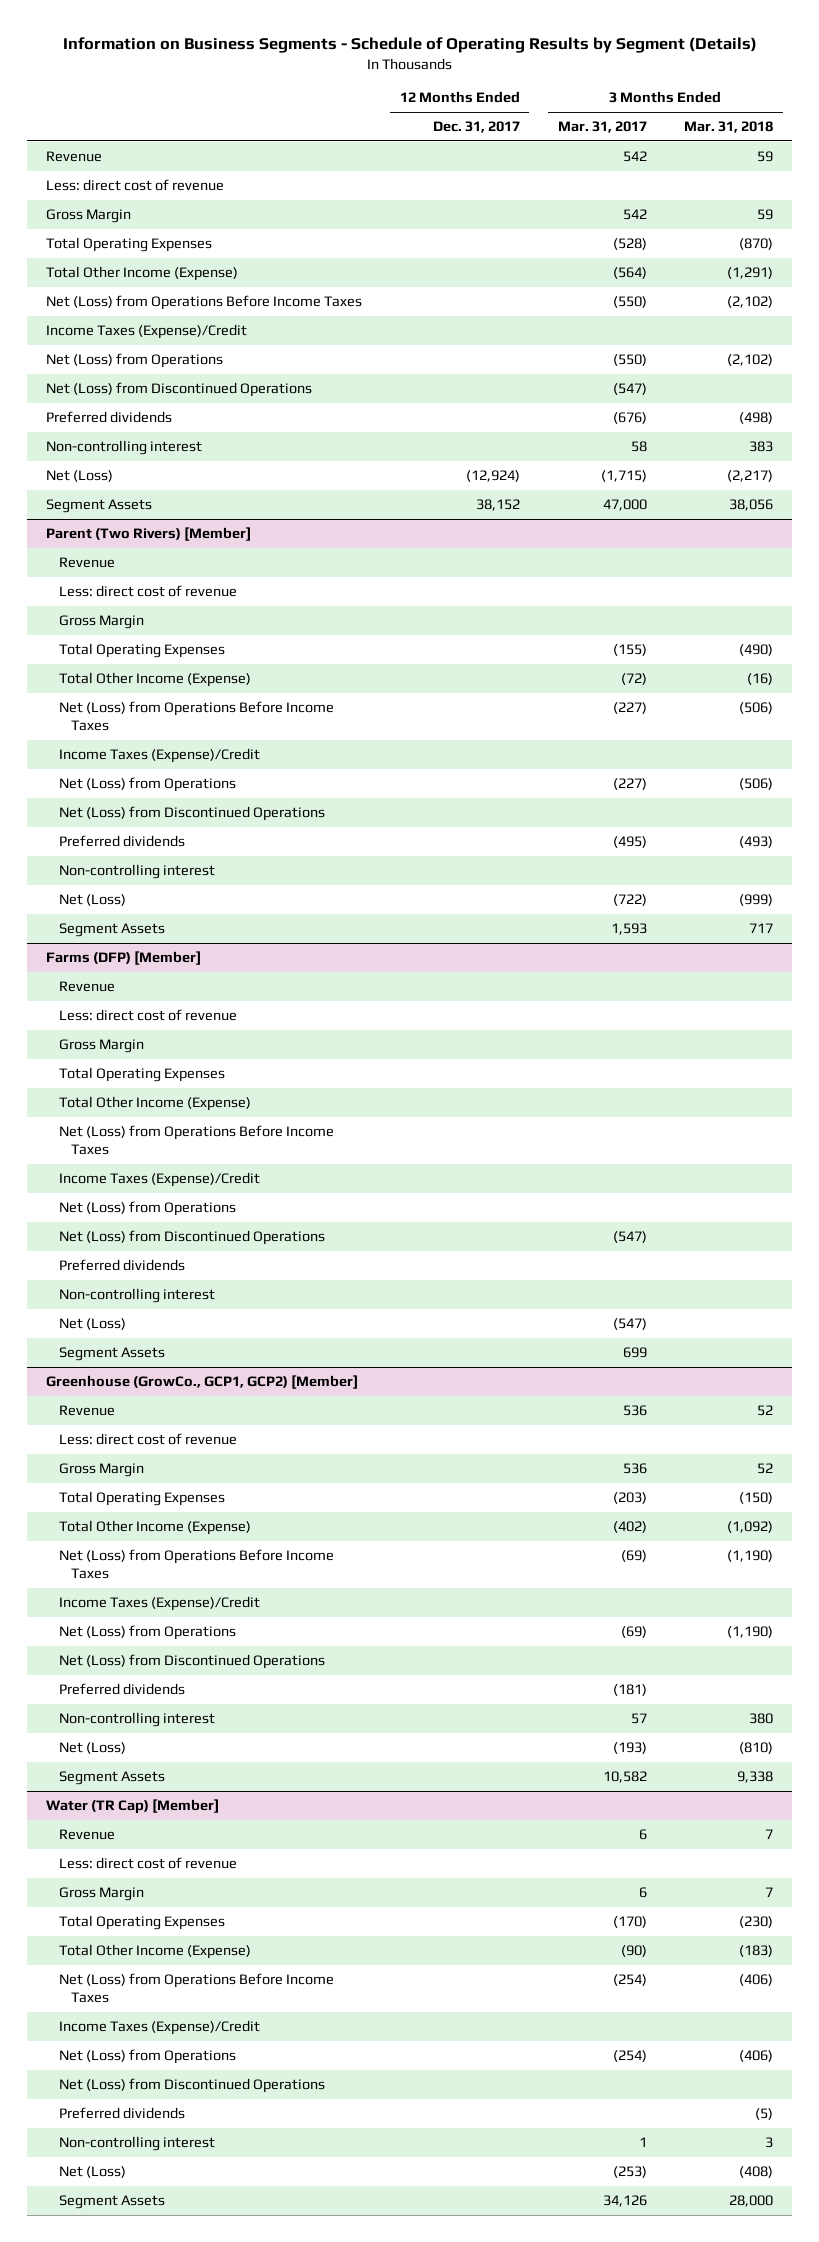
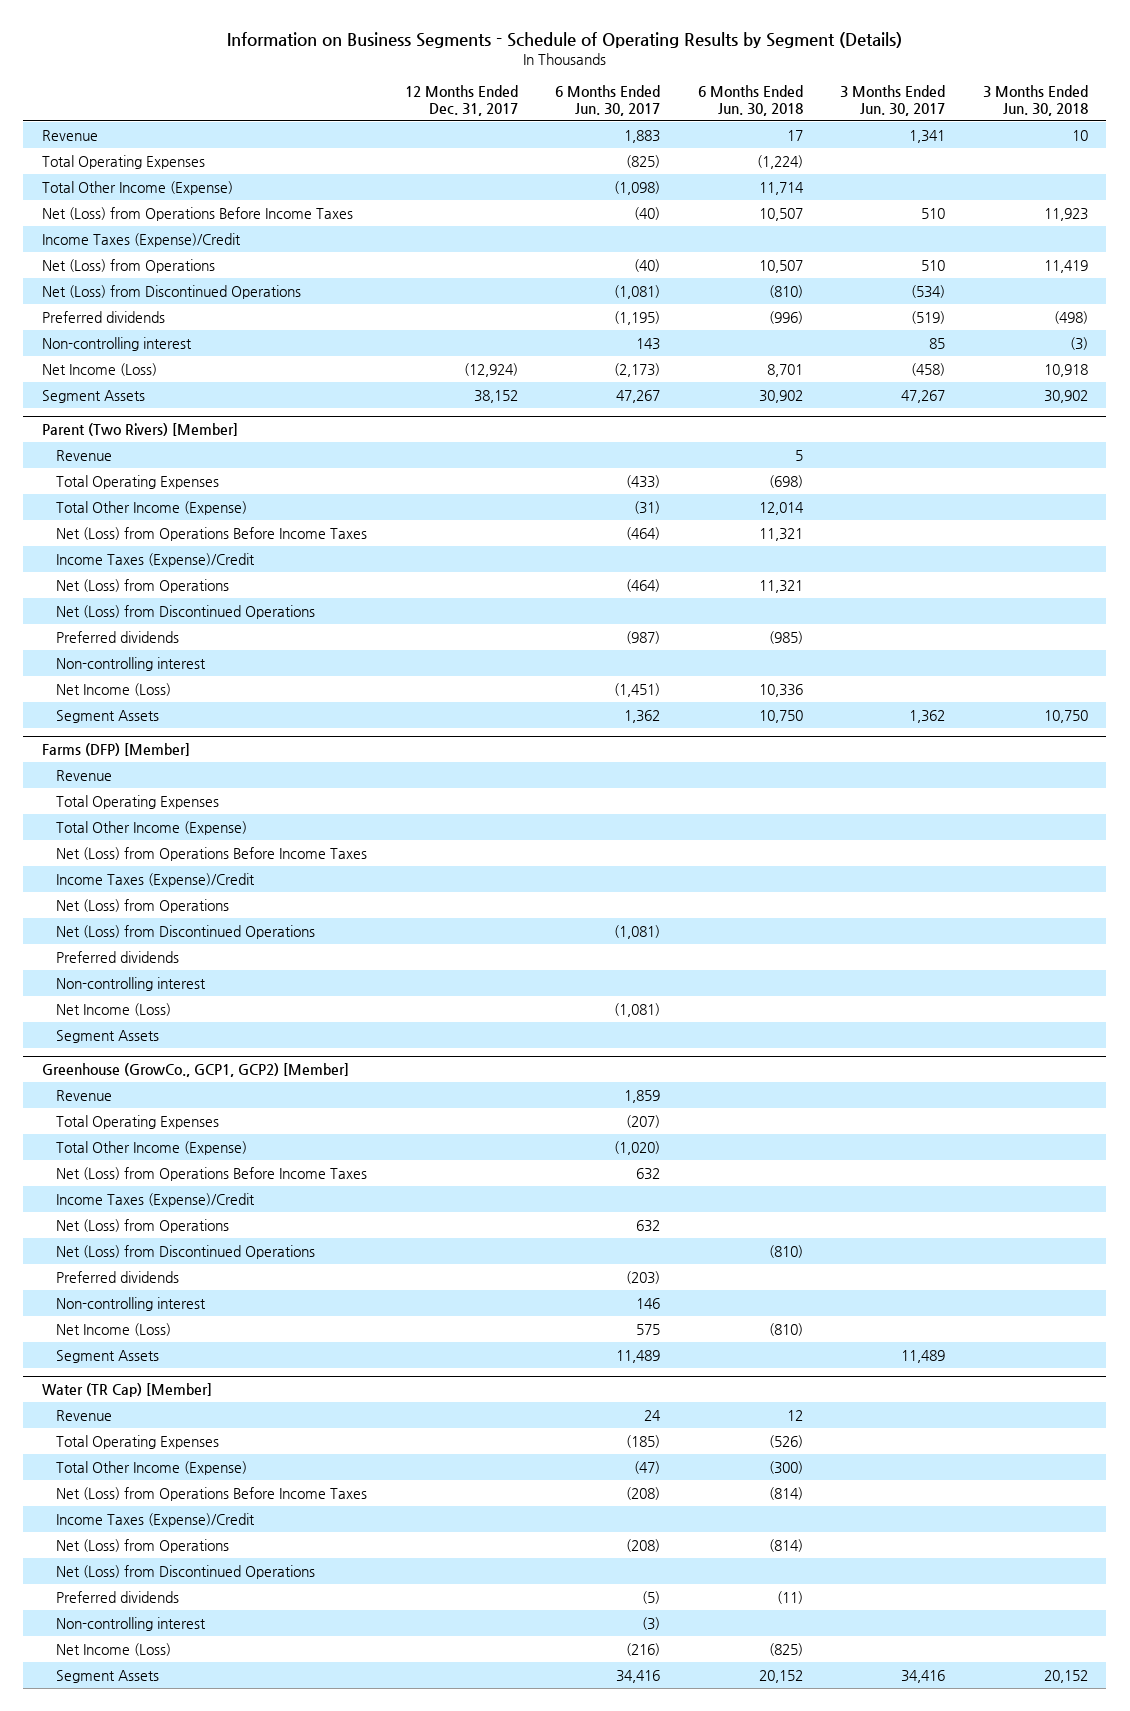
- | 12 Months Ended Dec. 31, 2017 | 3 Months Ended Mar. 31, 2017 | 3 Months Ended Mar. 31, 2018
+ | 12 Months Ended Dec. 31, 2017 | 6 Months Ended Jun. 30, 2017 | 6 Months Ended Jun. 30, 2018 | 3 Months Ended Jun. 30, 2017 | 3 Months Ended Jun. 30, 2018
- Less: direct cost of revenue
- Gross Margin | | 542 | 59
- Net (Loss) | (12,924) | (1,715) | (2,217)
+ Net Income (Loss) | (12,924) | (2,173) | 8,701 | (458) | 10,918
@ Parent (Two Rivers) [Member]
- Less: direct cost of revenue
- Gross Margin
- Net (Loss) | | (722) | (999)
+ Net Income (Loss) | | (1,451) | 10,336 | |
@ Farms (DFP) [Member]
- Less: direct cost of revenue
- Gross Margin
- Net (Loss) | | (547) |
+ Net Income (Loss) | | (1,081) | | |
@ Greenhouse (GrowCo., GCP1, GCP2) [Member]
- Less: direct cost of revenue
- Gross Margin | | 536 | 52
- Net (Loss) | | (193) | (810)
+ Net Income (Loss) | | 575 | (810) | |
@ Water (TR Cap) [Member]
- Less: direct cost of revenue
- Gross Margin | | 6 | 7
- Net (Loss) | | (253) | (408)
+ Net Income (Loss) | | (216) | (825) | |

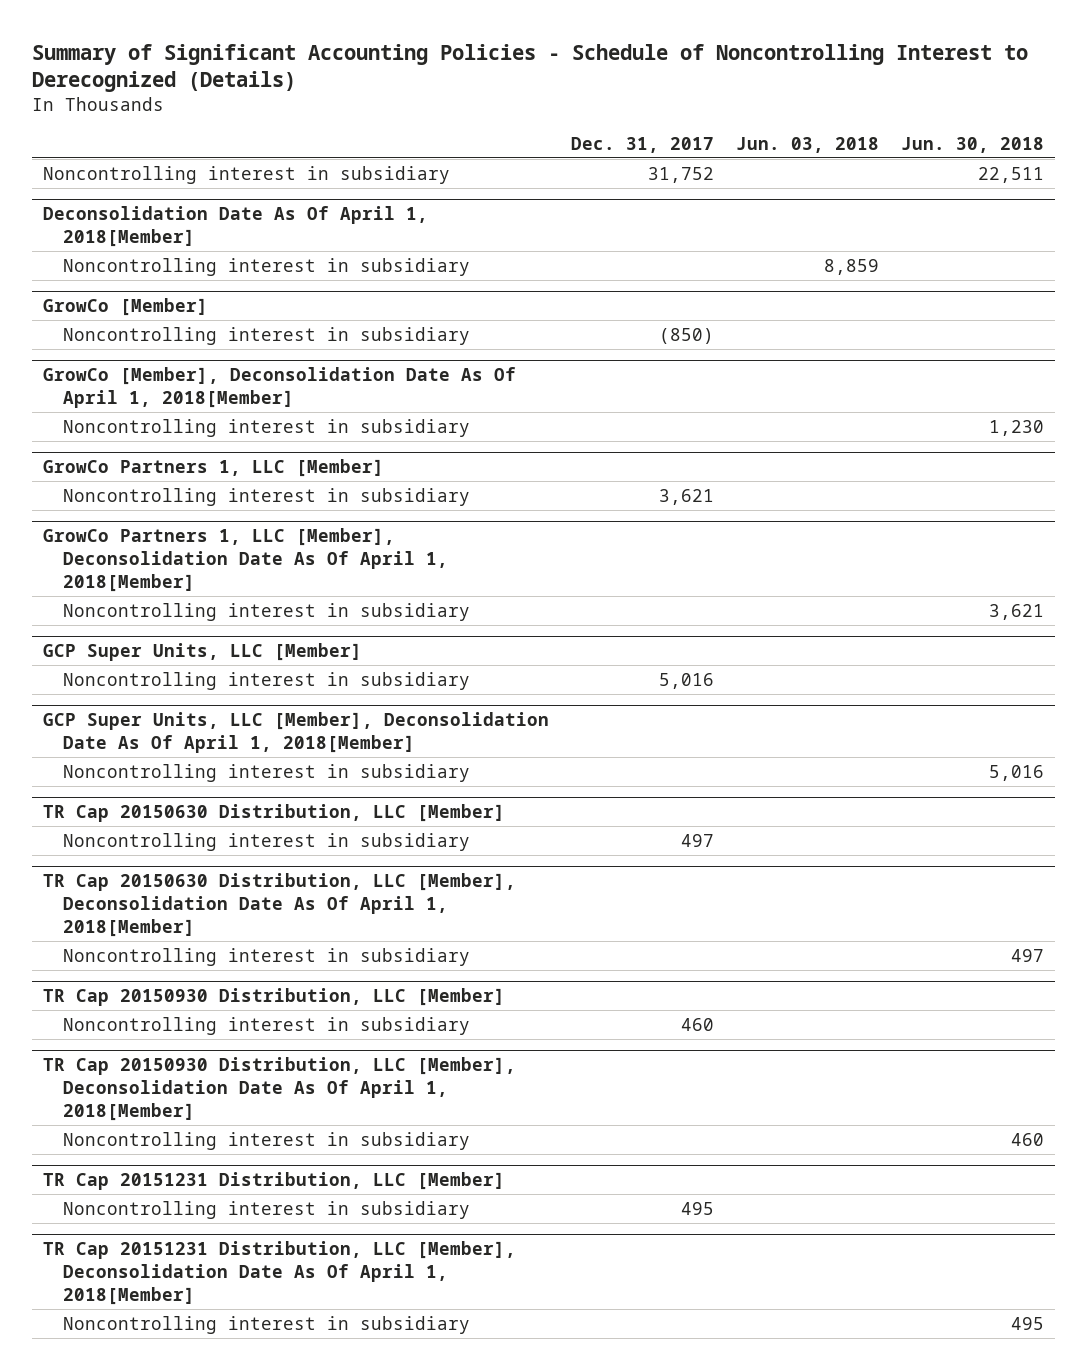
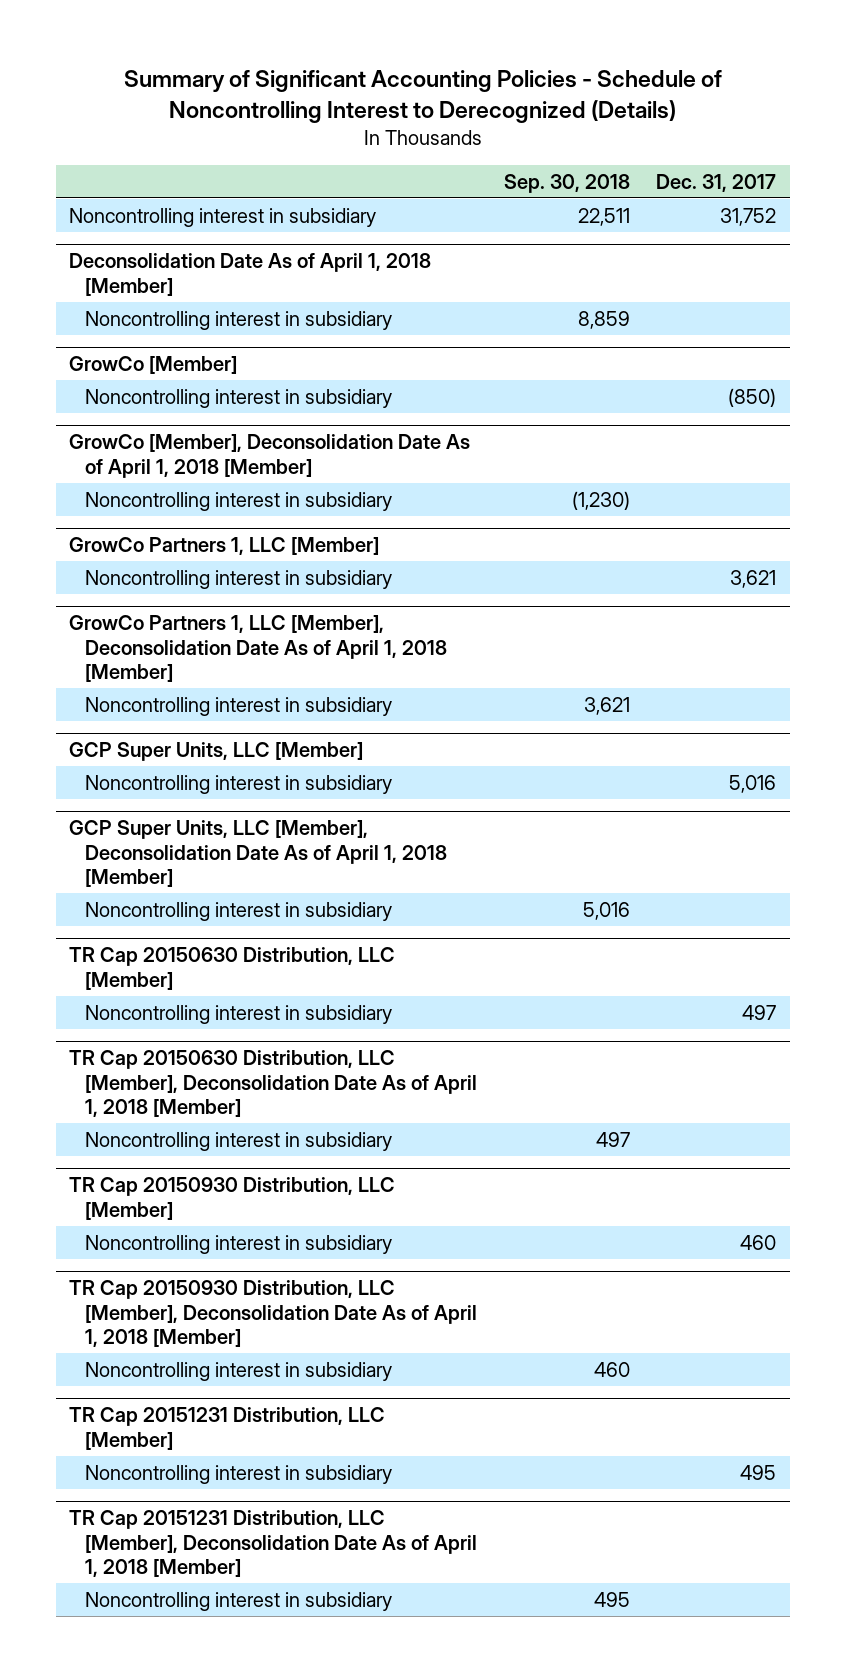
- | Dec. 31, 2017 | Jun. 03, 2018 | Jun. 30, 2018
+ | Sep. 30, 2018 | Dec. 31, 2017
- Deconsolidation Date As Of April 1, 2018[Member]
+ Deconsolidation Date As of April 1, 2018 [Member]
- GrowCo [Member], Deconsolidation Date As Of April 1, 2018[Member]
+ GrowCo [Member], Deconsolidation Date As of April 1, 2018 [Member]
- GrowCo Partners 1, LLC [Member], Deconsolidation Date As Of April 1, 2018[Member]
+ GrowCo Partners 1, LLC [Member], Deconsolidation Date As of April 1, 2018 [Member]
- GCP Super Units, LLC [Member], Deconsolidation Date As Of April 1, 2018[Member]
+ GCP Super Units, LLC [Member], Deconsolidation Date As of April 1, 2018 [Member]
- TR Cap 20150630 Distribution, LLC [Member], Deconsolidation Date As Of April 1, 2018[Member]
+ TR Cap 20150630 Distribution, LLC [Member], Deconsolidation Date As of April 1, 2018 [Member]
- TR Cap 20150930 Distribution, LLC [Member], Deconsolidation Date As Of April 1, 2018[Member]
+ TR Cap 20150930 Distribution, LLC [Member], Deconsolidation Date As of April 1, 2018 [Member]
- TR Cap 20151231 Distribution, LLC [Member], Deconsolidation Date As Of April 1, 2018[Member]
+ TR Cap 20151231 Distribution, LLC [Member], Deconsolidation Date As of April 1, 2018 [Member]

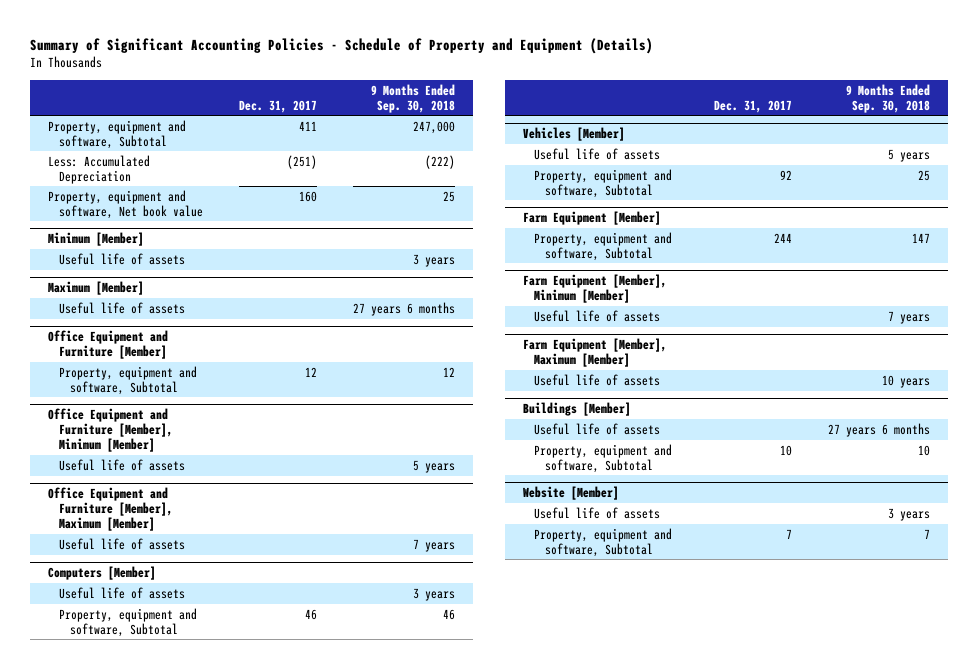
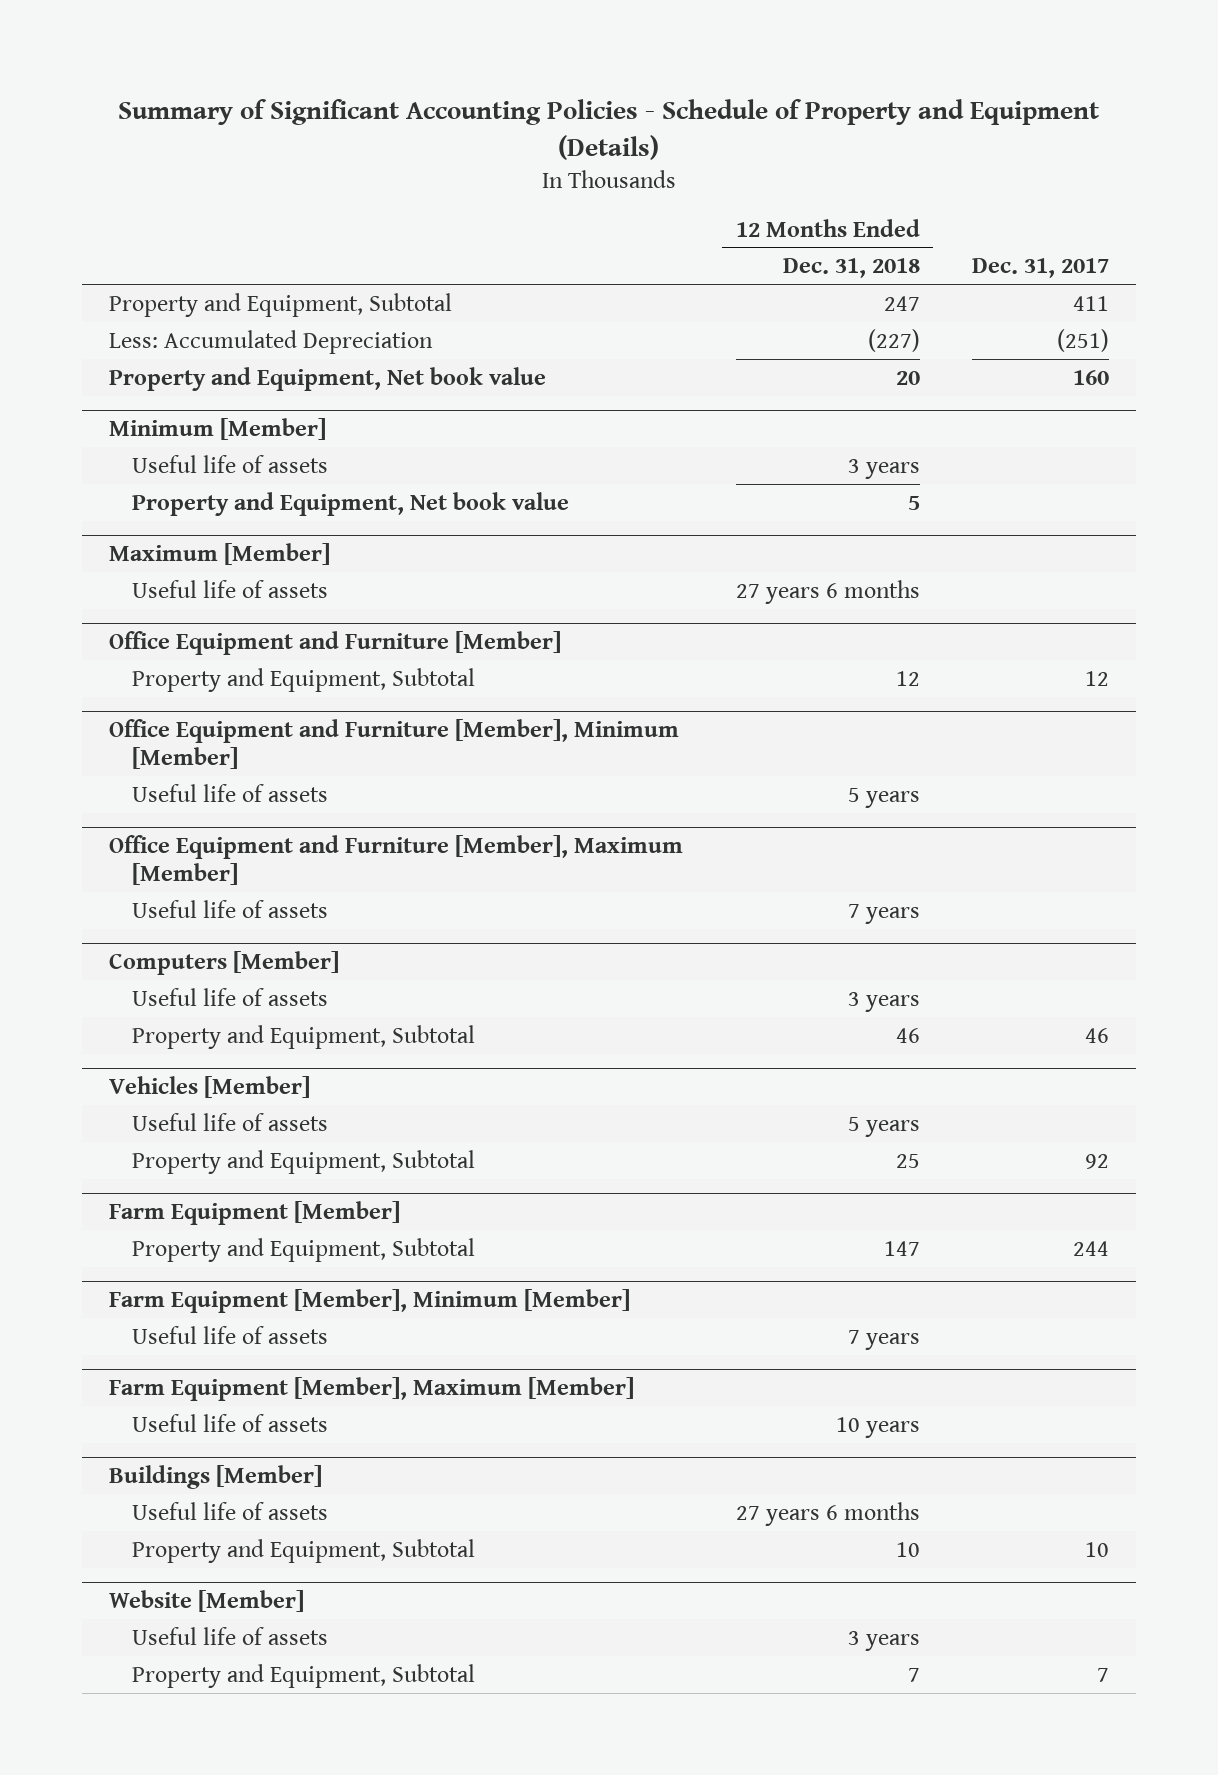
- | Dec. 31, 2017 | 9 Months Ended Sep. 30, 2018
+ | 12 Months Ended Dec. 31, 2018 | Dec. 31, 2017
- Property, equipment and software, Subtotal | 411 | 247,000
+ Property and Equipment, Subtotal | 247 | 411
- Property, equipment and software, Net book value | 160 | 25
+ Property and Equipment, Net book value | 20 | 160
@ Minimum [Member]
+ Property and Equipment, Net book value | 5 |
@ Office Equipment and Furniture [Member]
- Property, equipment and software, Subtotal | 12 | 12
+ Property and Equipment, Subtotal | 12 | 12
@ Computers [Member]
- Property, equipment and software, Subtotal | 46 | 46
+ Property and Equipment, Subtotal | 46 | 46
@ Vehicles [Member]
- Property, equipment and software, Subtotal | 92 | 25
+ Property and Equipment, Subtotal | 25 | 92
@ Farm Equipment [Member]
- Property, equipment and software, Subtotal | 244 | 147
+ Property and Equipment, Subtotal | 147 | 244
@ Buildings [Member]
- Property, equipment and software, Subtotal | 10 | 10
+ Property and Equipment, Subtotal | 10 | 10
@ Website [Member]
- Property, equipment and software, Subtotal | 7 | 7
+ Property and Equipment, Subtotal | 7 | 7

